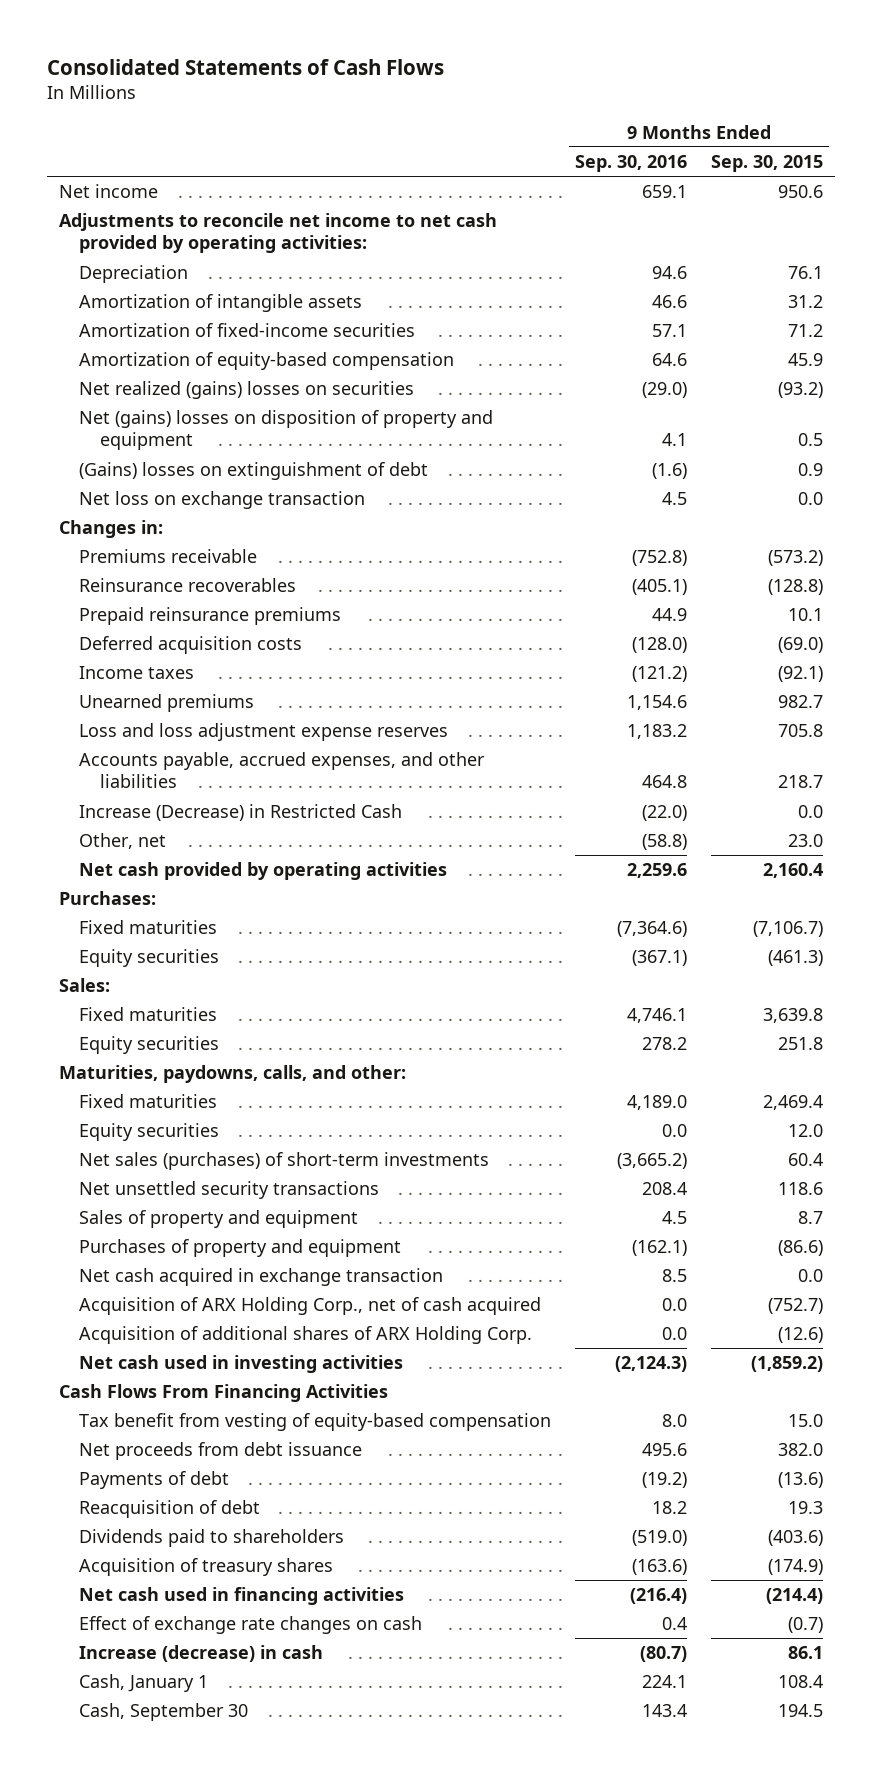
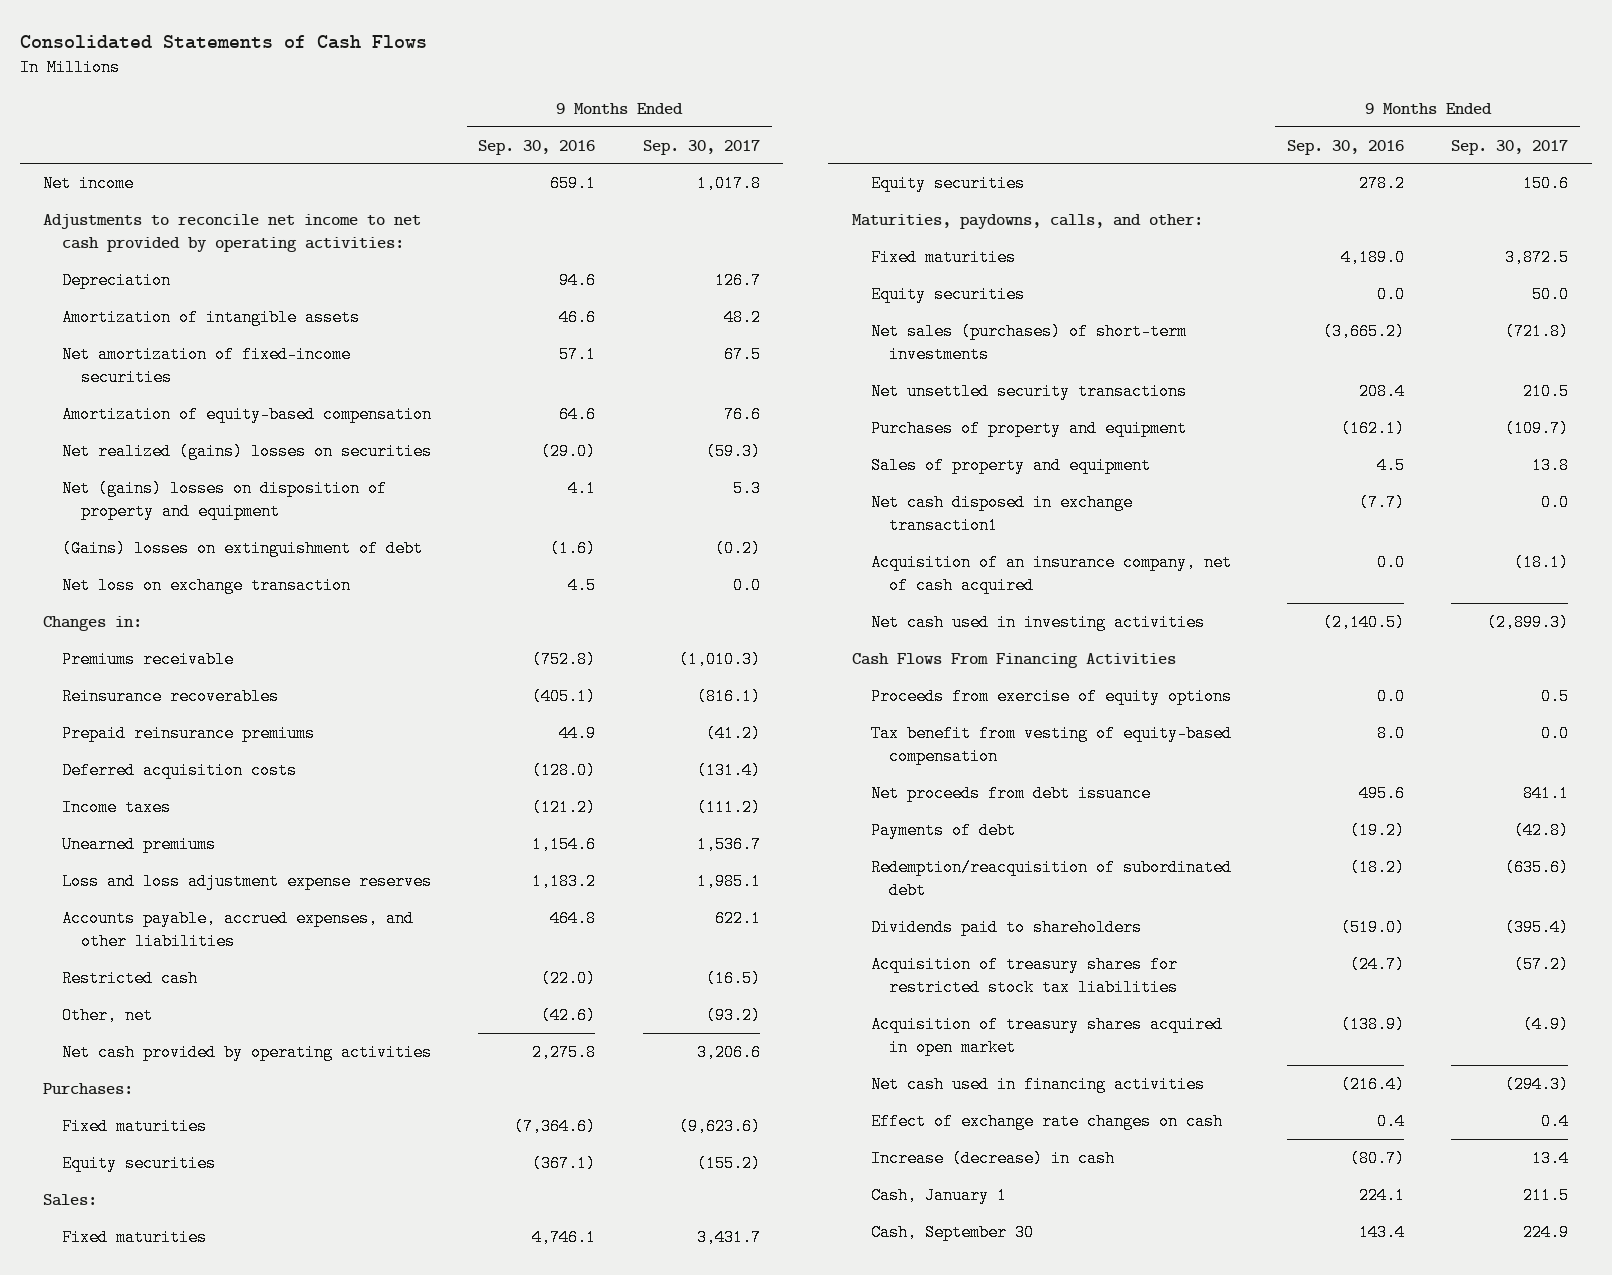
- | 9 Months Ended Sep. 30, 2016 | 9 Months Ended Sep. 30, 2015
+ | 9 Months Ended Sep. 30, 2016 | 9 Months Ended Sep. 30, 2017
- Amortization of fixed-income securities | 57.1 | 71.2
+ Net amortization of fixed-income securities | 57.1 | 67.5
- Increase (Decrease) in Restricted Cash | (22.0) | 0.0
- Other, net | (58.8) | 23.0
- Net cash provided by operating activities | 2,259.6 | 2,160.4
+ Restricted cash | (22.0) | (16.5)
+ Other, net | (42.6) | (93.2)
+ Net cash provided by operating activities | 2,275.8 | 3,206.6
- Net cash acquired in exchange transaction | 8.5 | 0.0
- Acquisition of ARX Holding Corp., net of cash acquired | 0.0 | (752.7)
- Acquisition of additional shares of ARX Holding Corp. | 0.0 | (12.6)
- Net cash used in investing activities | (2,124.3) | (1,859.2)
moved down: Sales of property and equipment | 4.5 | 13.8
+ Net cash disposed in exchange transaction1 | (7.7) | 0.0
+ Acquisition of an insurance company, net of cash acquired | 0.0 | (18.1)
+ Net cash used in investing activities | (2,140.5) | (2,899.3)
+ Proceeds from exercise of equity options | 0.0 | 0.5
- Reacquisition of debt | 18.2 | 19.3
+ Redemption/reacquisition of subordinated debt | (18.2) | (635.6)
- Acquisition of treasury shares | (163.6) | (174.9)
+ Acquisition of treasury shares for restricted stock tax liabilities | (24.7) | (57.2)
+ Acquisition of treasury shares acquired in open market | (138.9) | (4.9)

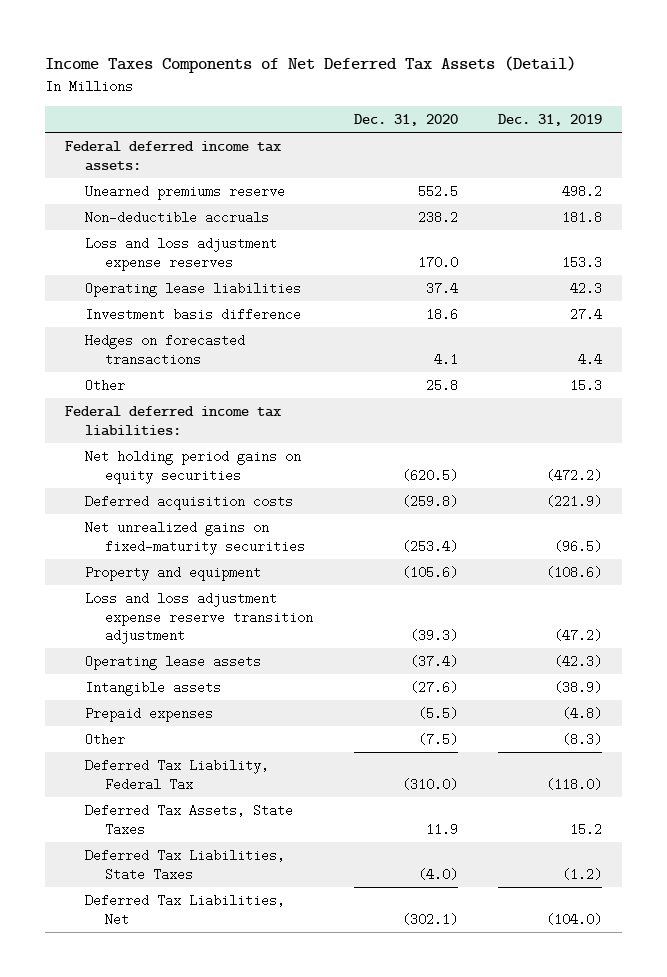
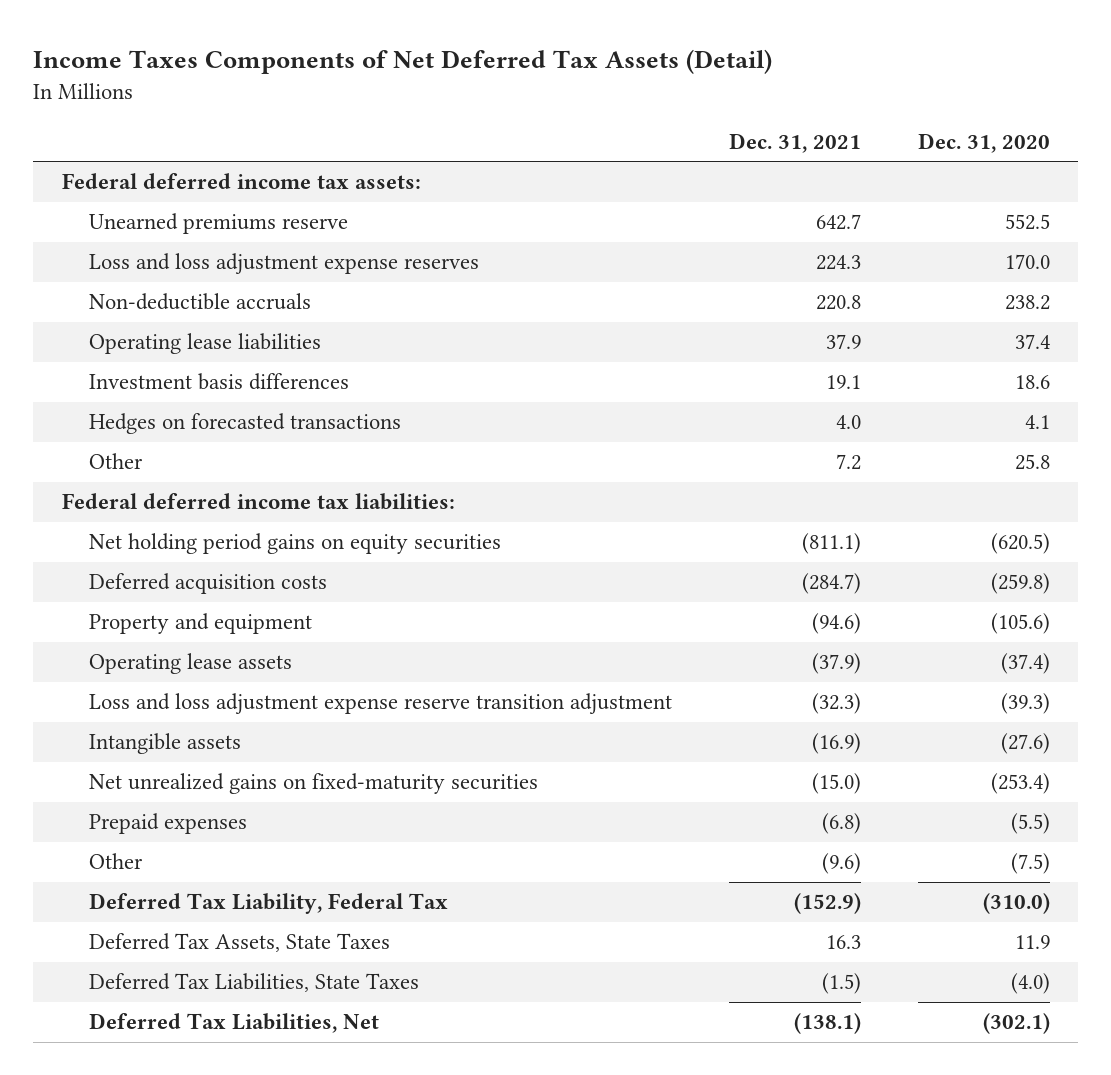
- | Dec. 31, 2020 | Dec. 31, 2019
+ | Dec. 31, 2021 | Dec. 31, 2020
moved down: Non-deductible accruals | 220.8 | 238.2
- Investment basis difference | 18.6 | 27.4
+ Investment basis differences | 19.1 | 18.6
moved down: Loss and loss adjustment expense reserve transition adjustment | (32.3) | (39.3)
moved down: Net unrealized gains on fixed-maturity securities | (15.0) | (253.4)

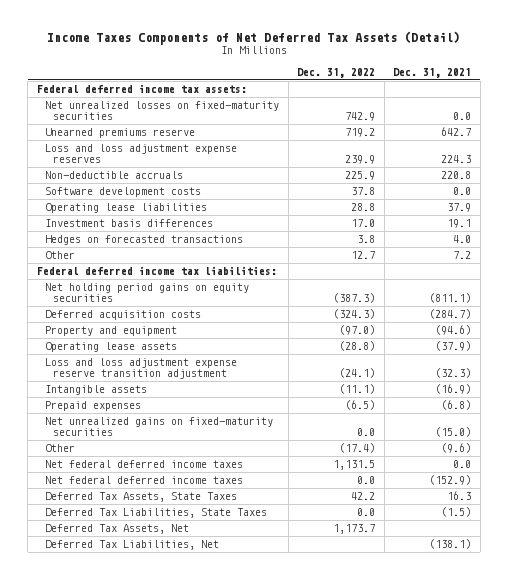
- | Dec. 31, 2021 | Dec. 31, 2020
+ | Dec. 31, 2022 | Dec. 31, 2021
+ Net unrealized losses on fixed-maturity securities | 742.9 | 0.0
+ Software development costs | 37.8 | 0.0
moved down: Net unrealized gains on fixed-maturity securities | 0.0 | (15.0)
- Deferred Tax Liability, Federal Tax | (152.9) | (310.0)
+ Net federal deferred income taxes | 1,131.5 | 0.0
+ Net federal deferred income taxes | 0.0 | (152.9)
+ Deferred Tax Assets, Net | 1,173.7 |

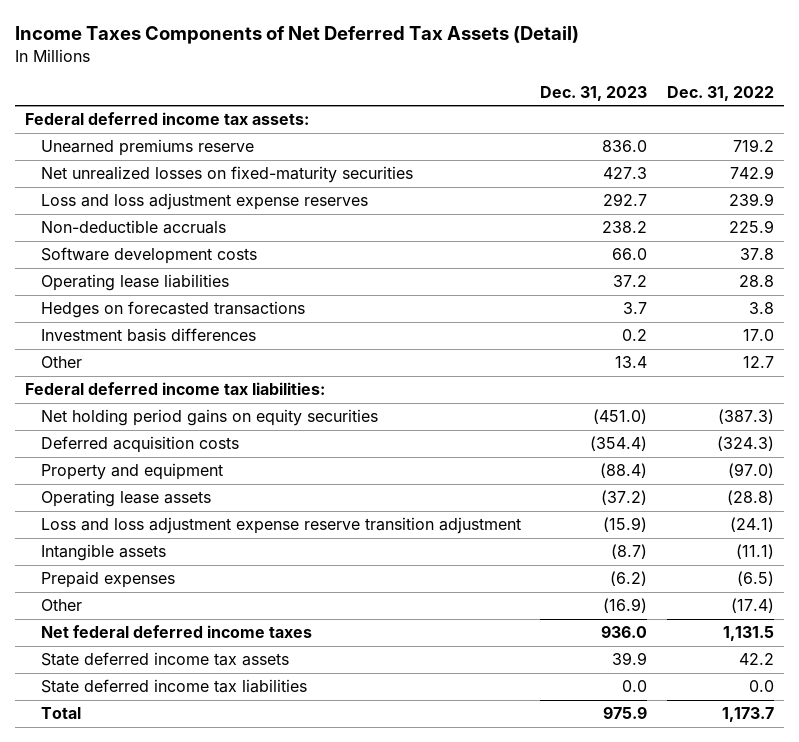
- | Dec. 31, 2022 | Dec. 31, 2021
+ | Dec. 31, 2023 | Dec. 31, 2022
moved down: Net unrealized losses on fixed-maturity securities | 427.3 | 742.9
moved down: Investment basis differences | 0.2 | 17.0
- Net unrealized gains on fixed-maturity securities | 0.0 | (15.0)
- Net federal deferred income taxes | 0.0 | (152.9)
- Deferred Tax Assets, State Taxes | 42.2 | 16.3
- Deferred Tax Liabilities, State Taxes | 0.0 | (1.5)
- Deferred Tax Assets, Net | 1,173.7 |
- Deferred Tax Liabilities, Net | | (138.1)
+ State deferred income tax assets | 39.9 | 42.2
+ State deferred income tax liabilities | 0.0 | 0.0
+ Total | 975.9 | 1,173.7

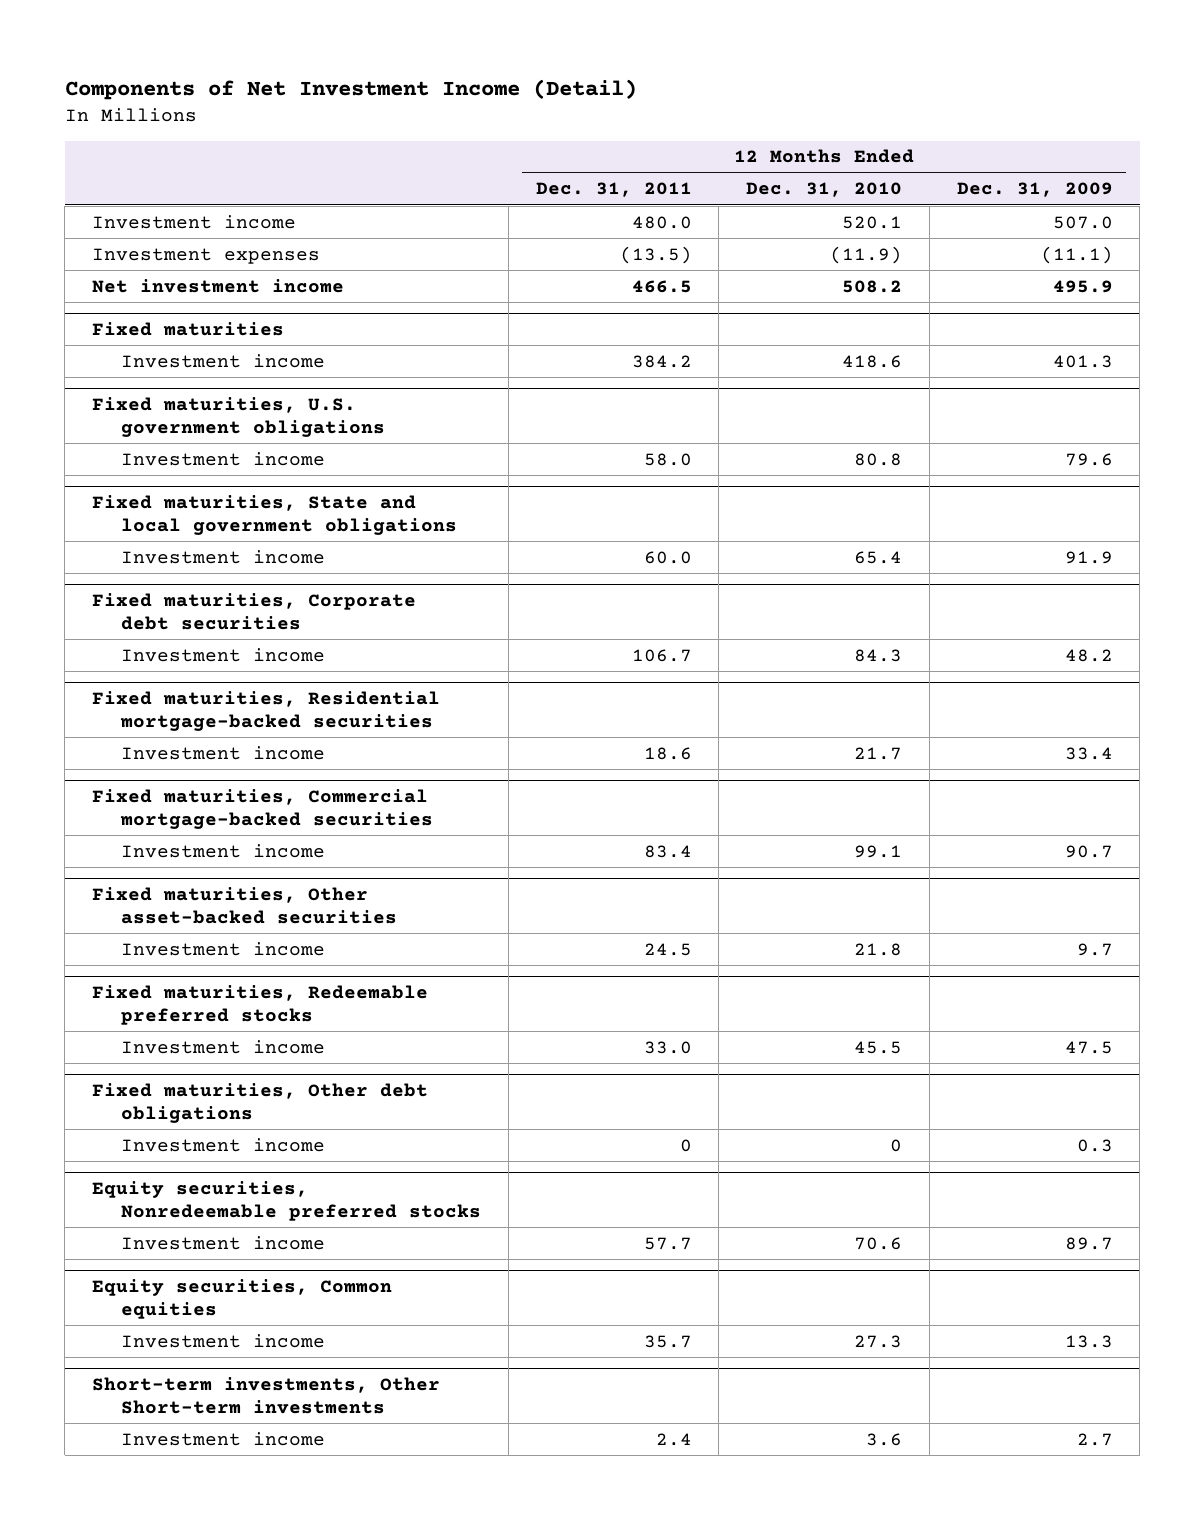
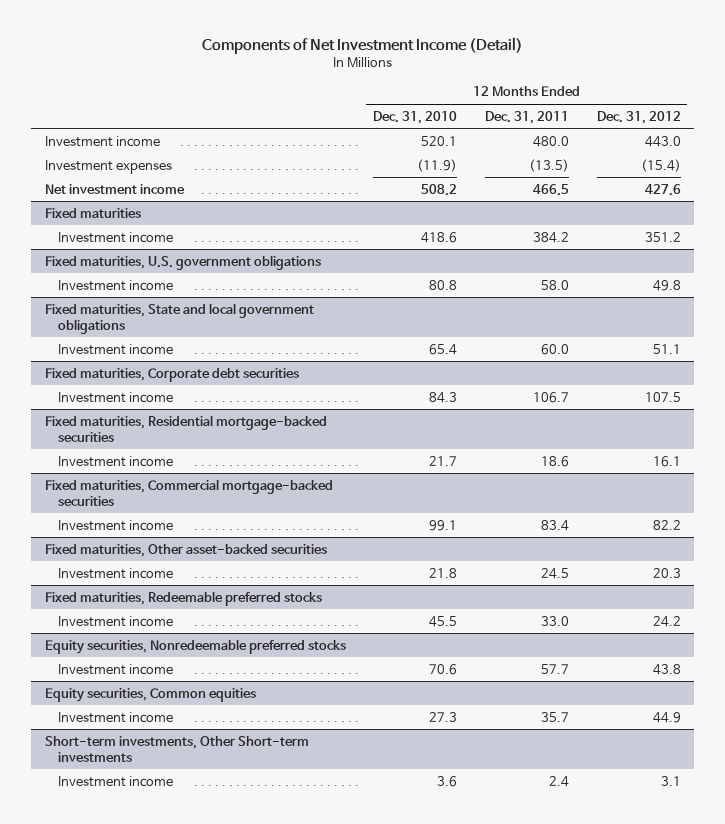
- | 12 Months Ended Dec. 31, 2011 | 12 Months Ended Dec. 31, 2010 | 12 Months Ended Dec. 31, 2009
+ | 12 Months Ended Dec. 31, 2010 | 12 Months Ended Dec. 31, 2011 | 12 Months Ended Dec. 31, 2012
- Fixed maturities, Other debt obligations
- Investment income | 0 | 0 | 0.3

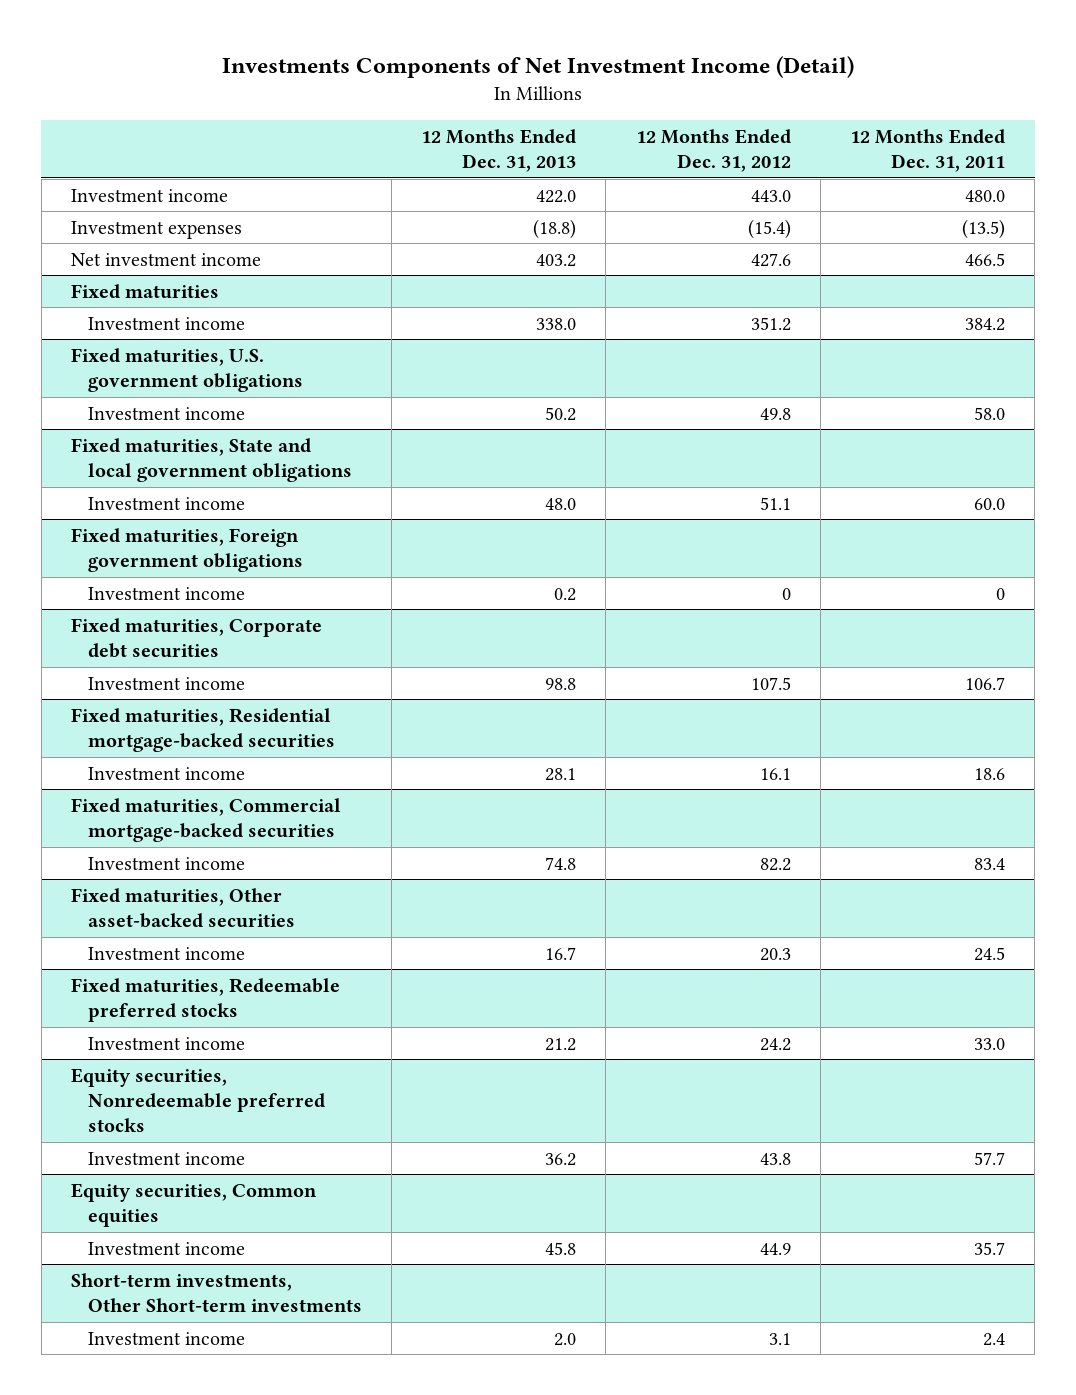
- Components of Net Investment Income (Detail)
+ Investments Components of Net Investment Income (Detail)
- | 12 Months Ended Dec. 31, 2010 | 12 Months Ended Dec. 31, 2011 | 12 Months Ended Dec. 31, 2012
+ | 12 Months Ended Dec. 31, 2013 | 12 Months Ended Dec. 31, 2012 | 12 Months Ended Dec. 31, 2011
+ Fixed maturities, Foreign government obligations
+ Investment income | 0.2 | 0 | 0

